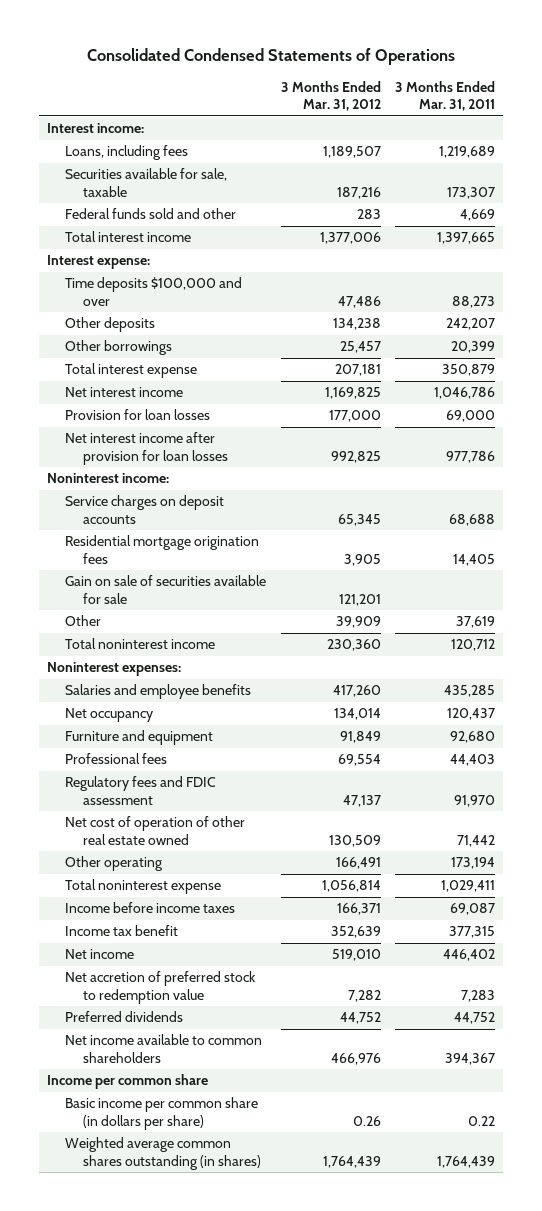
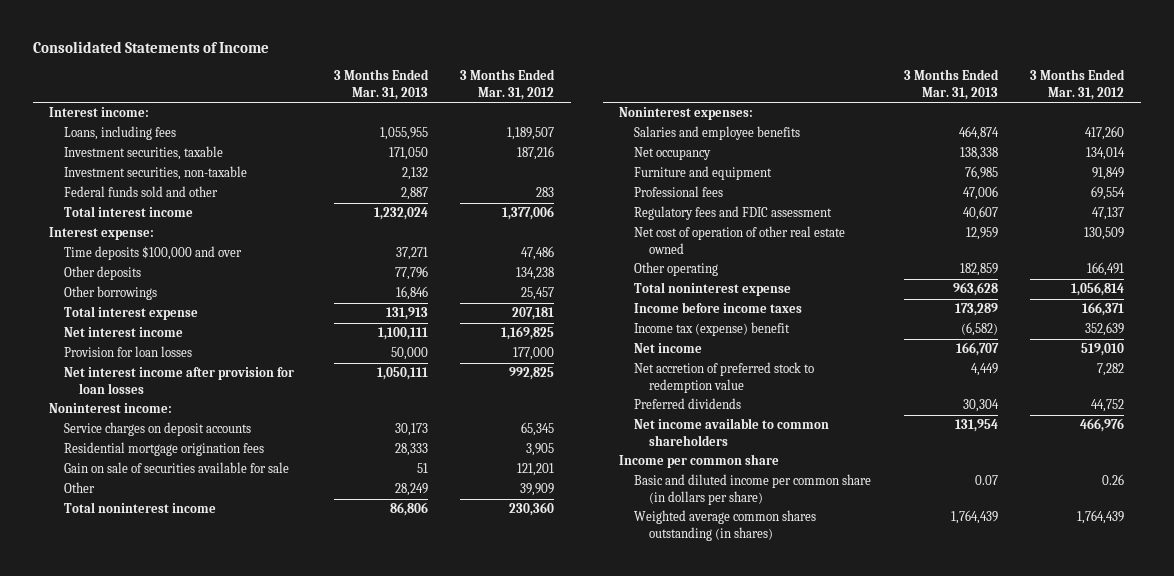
- Consolidated Condensed Statements of Operations
+ Consolidated Statements of Income
- | 3 Months Ended Mar. 31, 2012 | 3 Months Ended Mar. 31, 2011
+ | 3 Months Ended Mar. 31, 2013 | 3 Months Ended Mar. 31, 2012
- Securities available for sale, taxable | 187,216 | 173,307
+ Investment securities, taxable | 171,050 | 187,216
+ Investment securities, non-taxable | 2,132 |
- Income tax benefit | 352,639 | 377,315
+ Income tax (expense) benefit | (6,582) | 352,639
- Basic income per common share (in dollars per share) | 0.26 | 0.22
+ Basic and diluted income per common share (in dollars per share) | 0.07 | 0.26

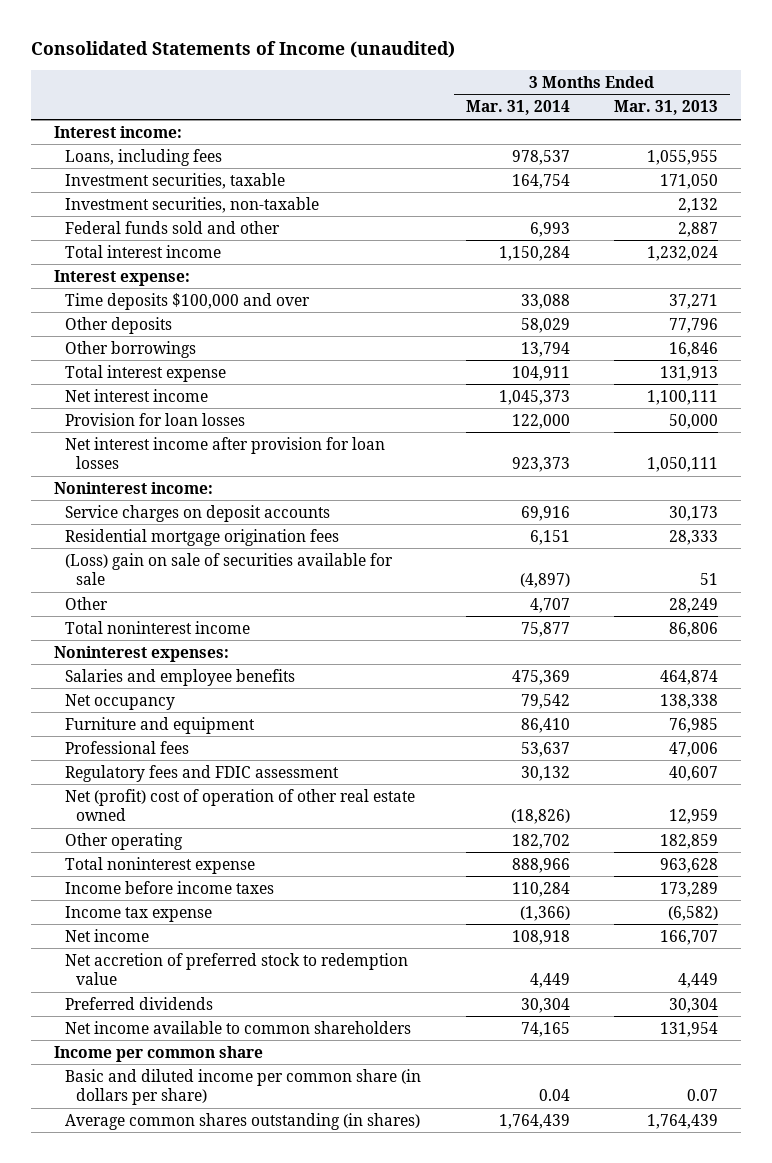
- Consolidated Statements of Income
+ Consolidated Statements of Income (unaudited)
- | 3 Months Ended Mar. 31, 2013 | 3 Months Ended Mar. 31, 2012
+ | 3 Months Ended Mar. 31, 2014 | 3 Months Ended Mar. 31, 2013
- Gain on sale of securities available for sale | 51 | 121,201
+ (Loss) gain on sale of securities available for sale | (4,897) | 51
- Net cost of operation of other real estate owned | 12,959 | 130,509
+ Net (profit) cost of operation of other real estate owned | (18,826) | 12,959
- Income tax (expense) benefit | (6,582) | 352,639
+ Income tax expense | (1,366) | (6,582)
- Weighted average common shares outstanding (in shares) | 1,764,439 | 1,764,439
+ Average common shares outstanding (in shares) | 1,764,439 | 1,764,439

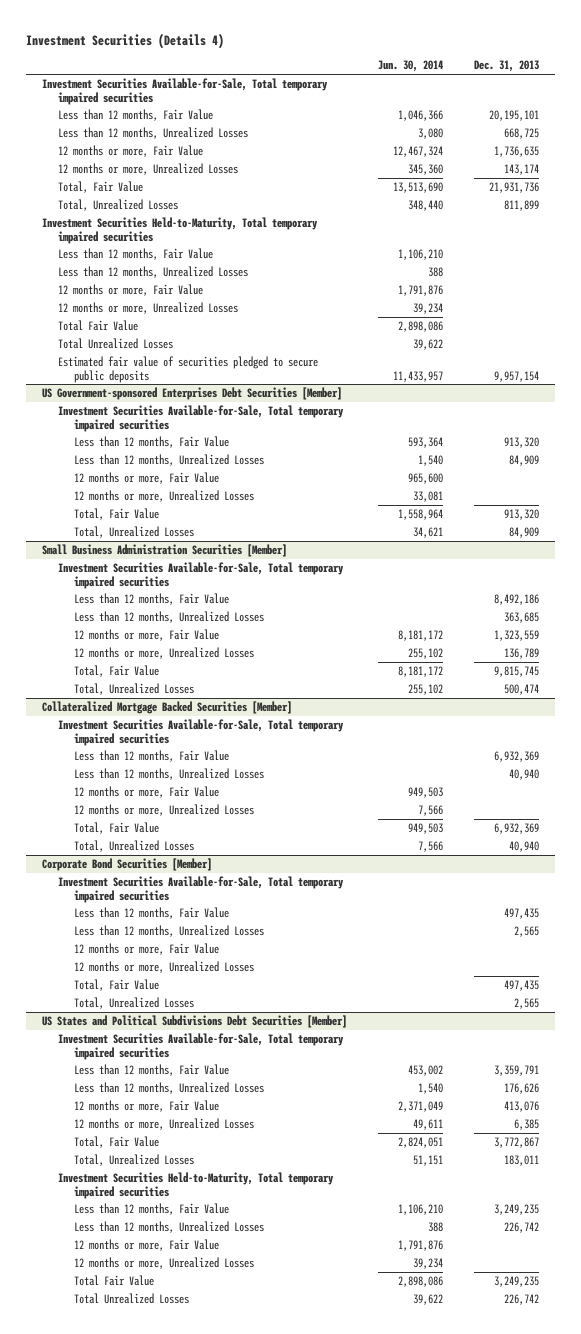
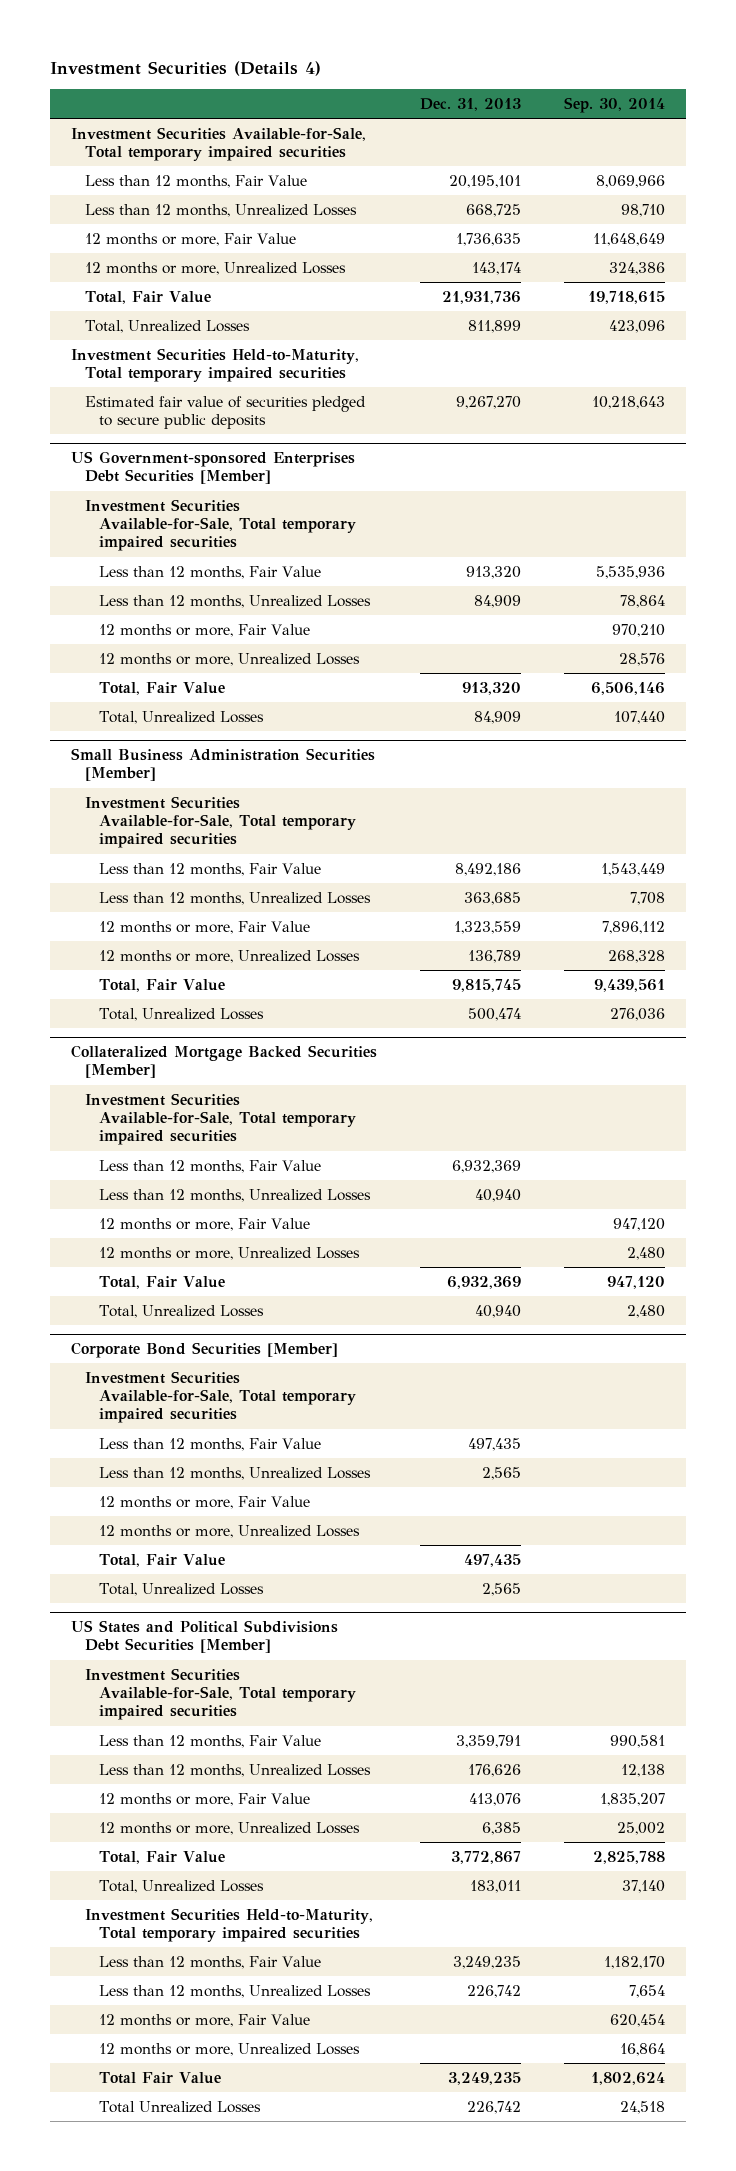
- | Jun. 30, 2014 | Dec. 31, 2013
+ | Dec. 31, 2013 | Sep. 30, 2014
- Less than 12 months, Fair Value | 1,106,210 |
- Less than 12 months, Unrealized Losses | 388 |
- 12 months or more, Fair Value | 1,791,876 |
- 12 months or more, Unrealized Losses | 39,234 |
- Total Fair Value | 2,898,086 |
- Total Unrealized Losses | 39,622 |
- Estimated fair value of securities pledged to secure public deposits | 11,433,957 | 9,957,154
+ Estimated fair value of securities pledged to secure public deposits | 9,267,270 | 10,218,643

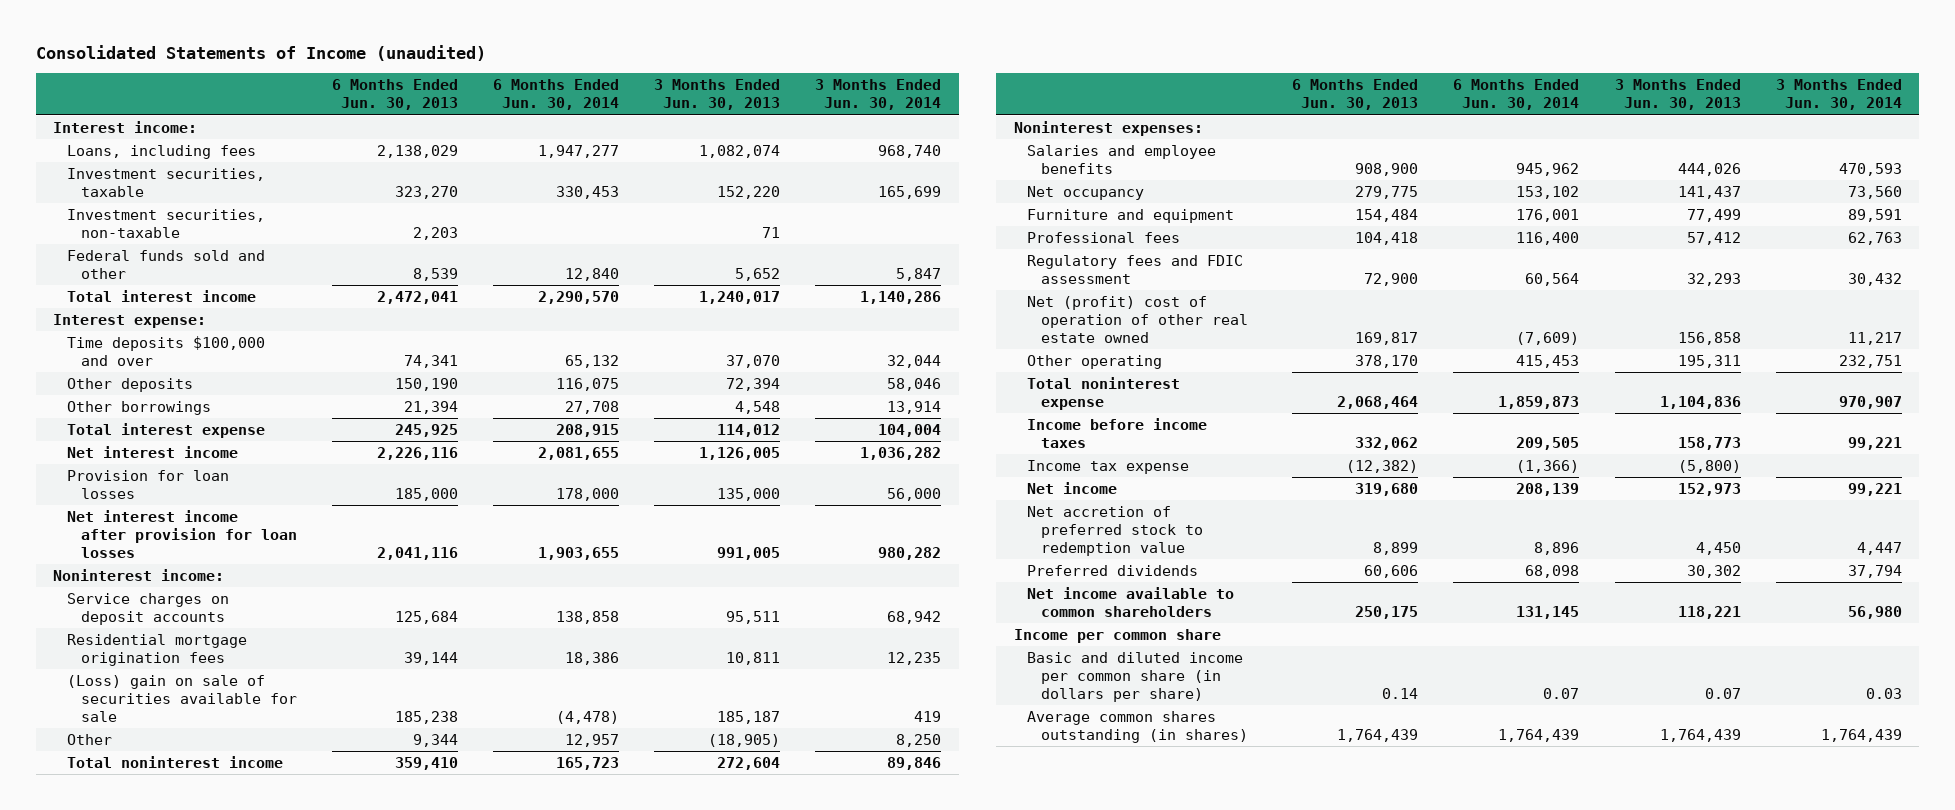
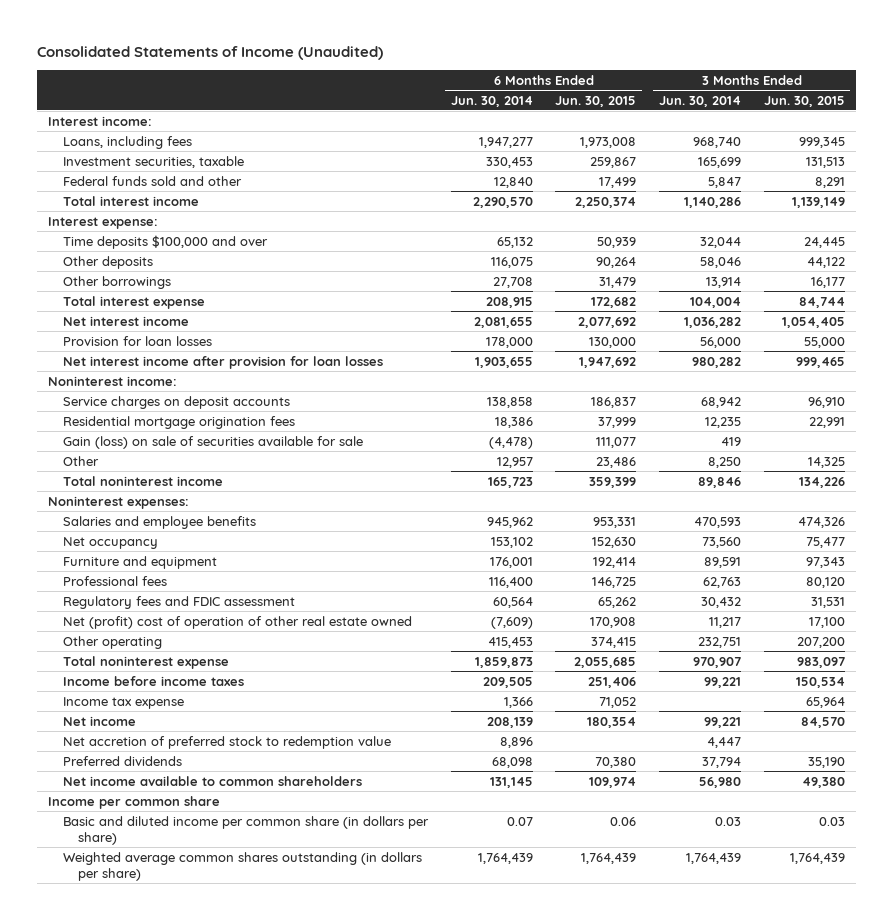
- Consolidated Statements of Income (unaudited)
+ Consolidated Statements of Income (Unaudited)
- | 6 Months Ended Jun. 30, 2013 | 6 Months Ended Jun. 30, 2014 | 3 Months Ended Jun. 30, 2013 | 3 Months Ended Jun. 30, 2014
+ | 6 Months Ended Jun. 30, 2014 | 6 Months Ended Jun. 30, 2015 | 3 Months Ended Jun. 30, 2014 | 3 Months Ended Jun. 30, 2015
- Investment securities, non-taxable | 2,203 | | 71 |
- (Loss) gain on sale of securities available for sale | 185,238 | (4,478) | 185,187 | 419
+ Gain (loss) on sale of securities available for sale | (4,478) | 111,077 | 419 |
- Income tax expense | (12,382) | (1,366) | (5,800) |
+ Income tax expense | 1,366 | 71,052 | | 65,964
- Average common shares outstanding (in shares) | 1,764,439 | 1,764,439 | 1,764,439 | 1,764,439
+ Weighted average common shares outstanding (in dollars per share) | 1,764,439 | 1,764,439 | 1,764,439 | 1,764,439

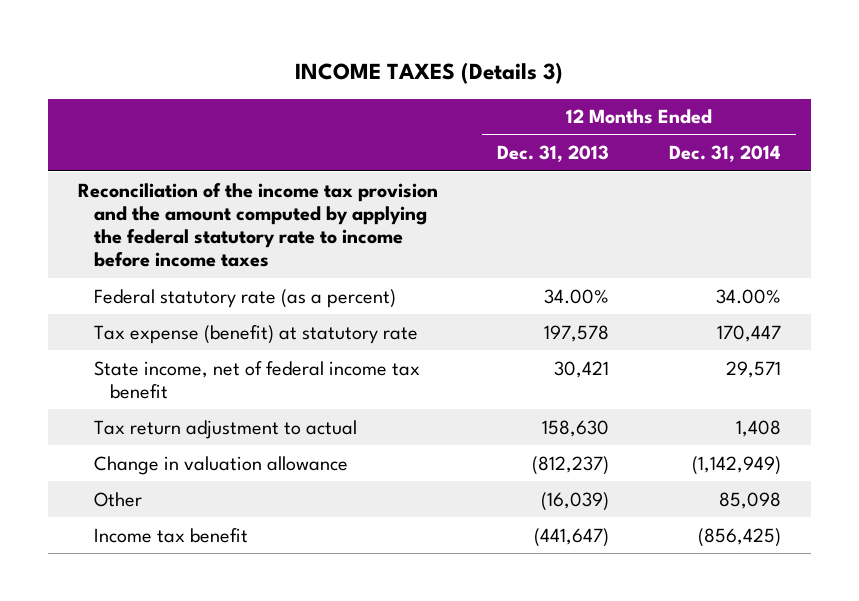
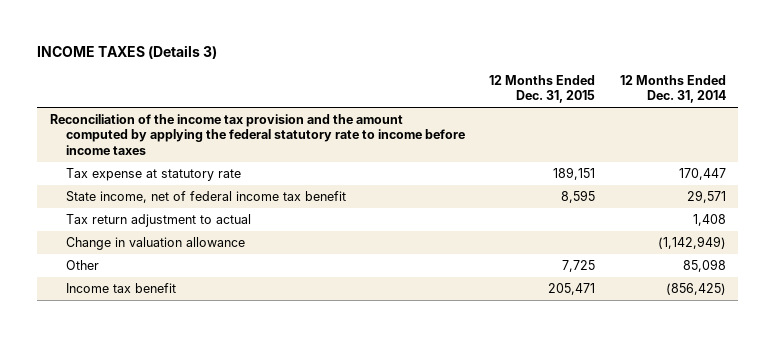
- | 12 Months Ended Dec. 31, 2013 | 12 Months Ended Dec. 31, 2014
+ | 12 Months Ended Dec. 31, 2015 | 12 Months Ended Dec. 31, 2014
- Federal statutory rate (as a percent) | 34.00% | 34.00%
- Tax expense (benefit) at statutory rate | 197,578 | 170,447
+ Tax expense at statutory rate | 189,151 | 170,447

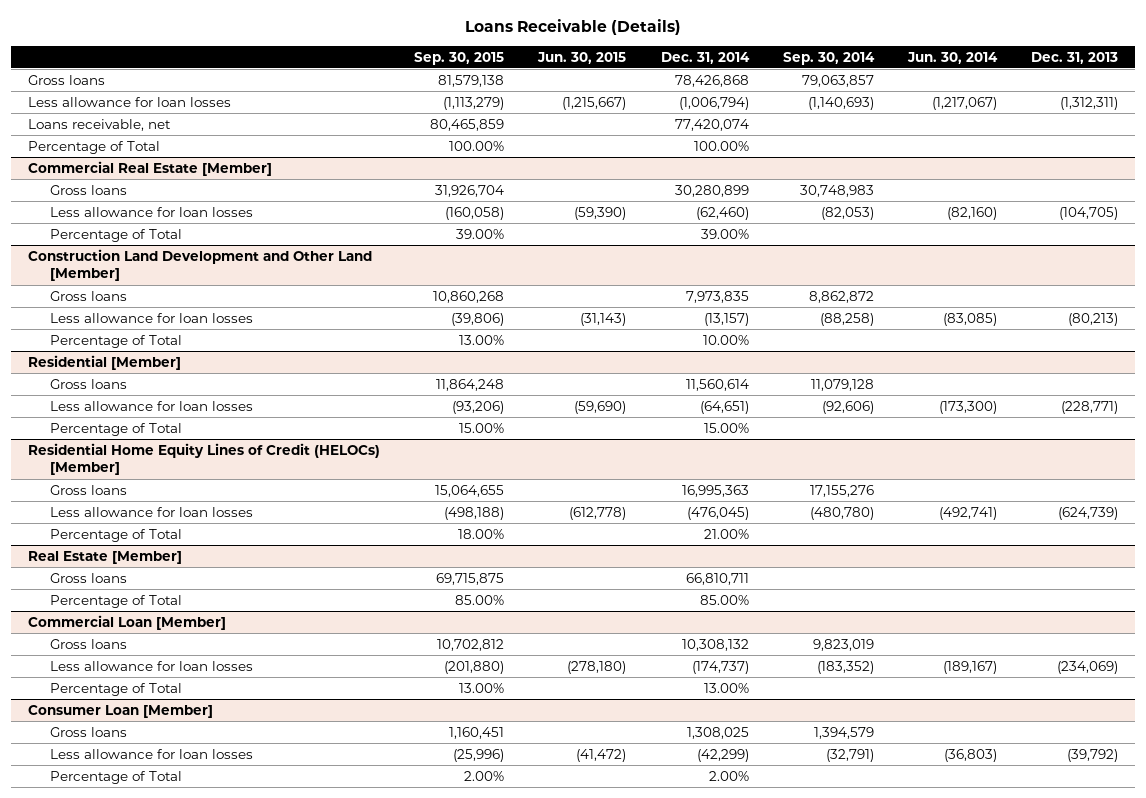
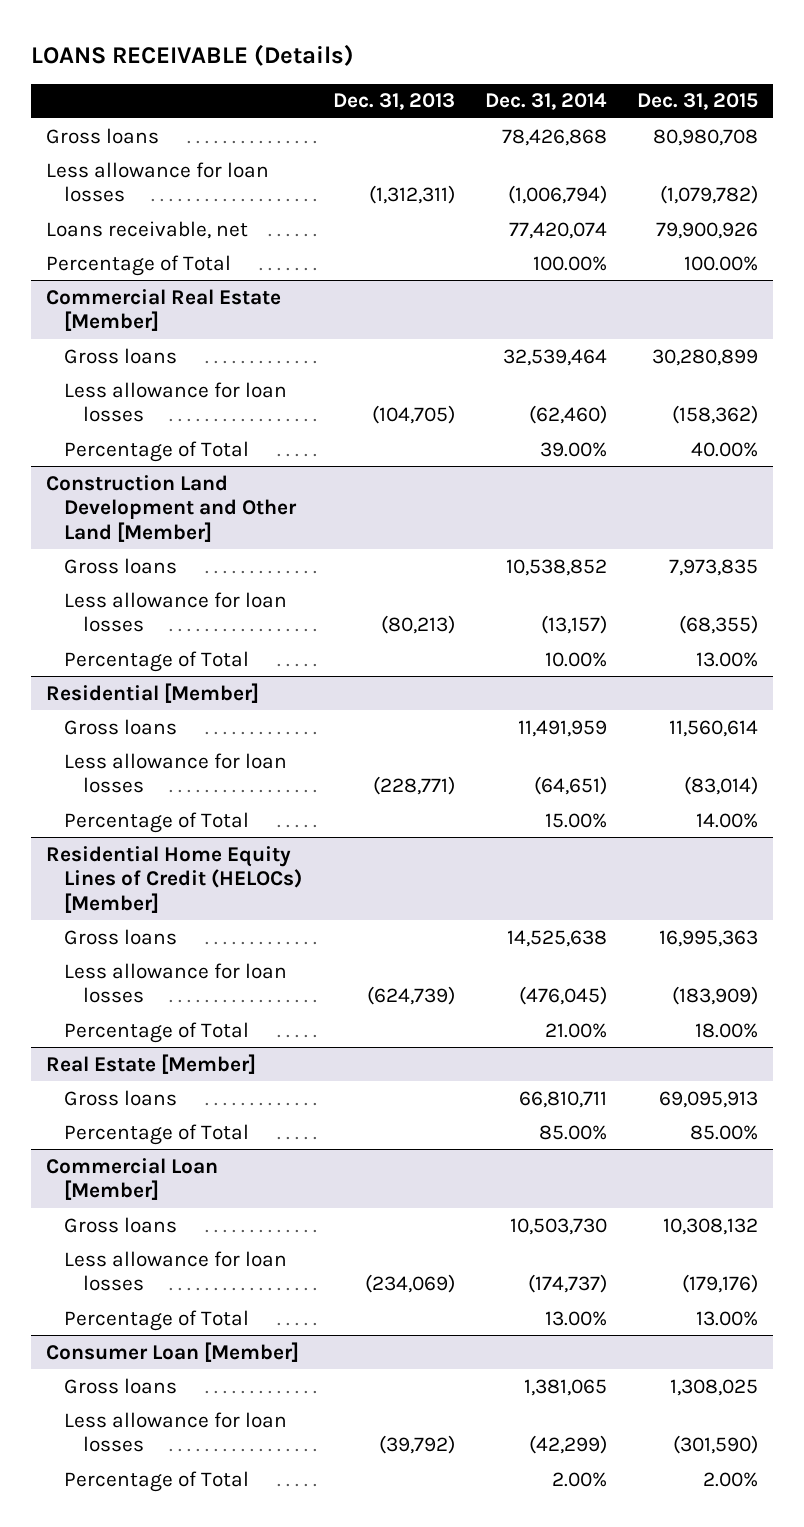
- Loans Receivable (Details)
+ LOANS RECEIVABLE (Details)
- | Sep. 30, 2015 | Jun. 30, 2015 | Dec. 31, 2014 | Sep. 30, 2014 | Jun. 30, 2014 | Dec. 31, 2013
+ | Dec. 31, 2013 | Dec. 31, 2014 | Dec. 31, 2015
@ Commercial Real Estate [Member]
- Gross loans | 31,926,704 | | 30,280,899 | 30,748,983 | |
+ Gross loans | | 32,539,464 | 30,280,899
@ Construction Land Development and Other Land [Member]
- Gross loans | 10,860,268 | | 7,973,835 | 8,862,872 | |
+ Gross loans | | 10,538,852 | 7,973,835
@ Residential [Member]
- Gross loans | 11,864,248 | | 11,560,614 | 11,079,128 | |
+ Gross loans | | 11,491,959 | 11,560,614
@ Residential Home Equity Lines of Credit (HELOCs) [Member]
- Gross loans | 15,064,655 | | 16,995,363 | 17,155,276 | |
+ Gross loans | | 14,525,638 | 16,995,363
@ Commercial Loan [Member]
- Gross loans | 10,702,812 | | 10,308,132 | 9,823,019 | |
+ Gross loans | | 10,503,730 | 10,308,132
@ Consumer Loan [Member]
- Gross loans | 1,160,451 | | 1,308,025 | 1,394,579 | |
+ Gross loans | | 1,381,065 | 1,308,025

